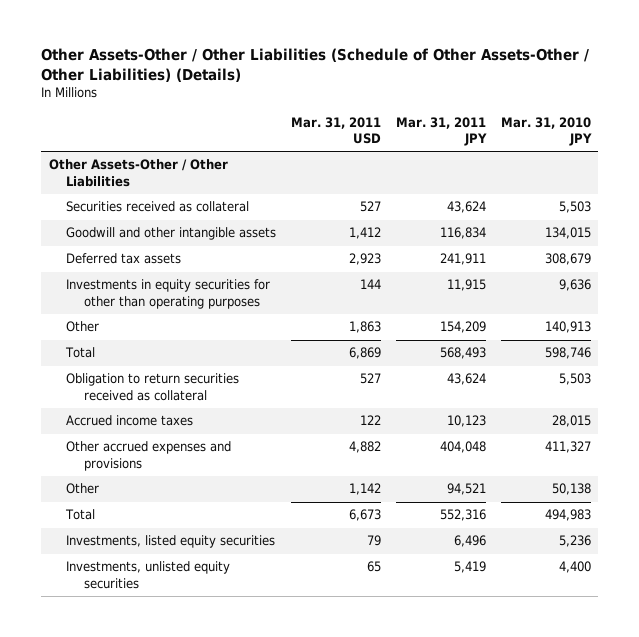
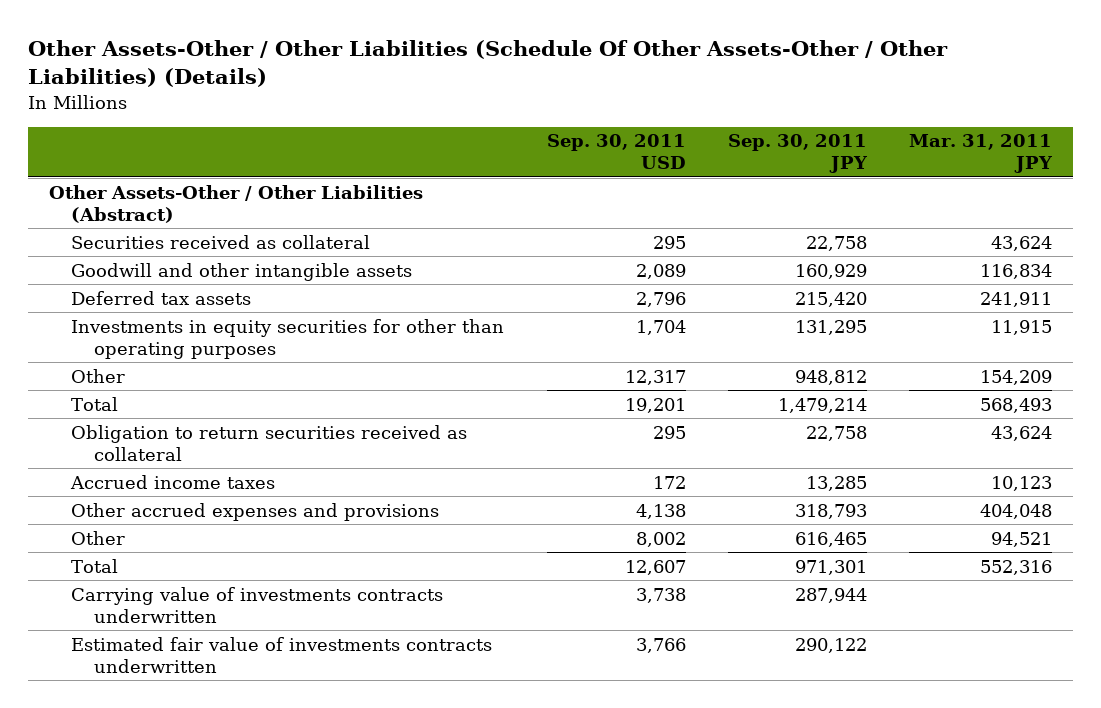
- Other Assets-Other / Other Liabilities (Schedule of Other Assets-Other / Other Liabilities) (Details)
+ Other Assets-Other / Other Liabilities (Schedule Of Other Assets-Other / Other Liabilities) (Details)
- | Mar. 31, 2011 USD | Mar. 31, 2011 JPY | Mar. 31, 2010 JPY
+ | Sep. 30, 2011 USD | Sep. 30, 2011 JPY | Mar. 31, 2011 JPY
- Other Assets-Other / Other Liabilities
+ Other Assets-Other / Other Liabilities (Abstract)
- Investments, listed equity securities | 79 | 6,496 | 5,236
- Investments, unlisted equity securities | 65 | 5,419 | 4,400
+ Carrying value of investments contracts underwritten | 3,738 | 287,944 |
+ Estimated fair value of investments contracts underwritten | 3,766 | 290,122 |

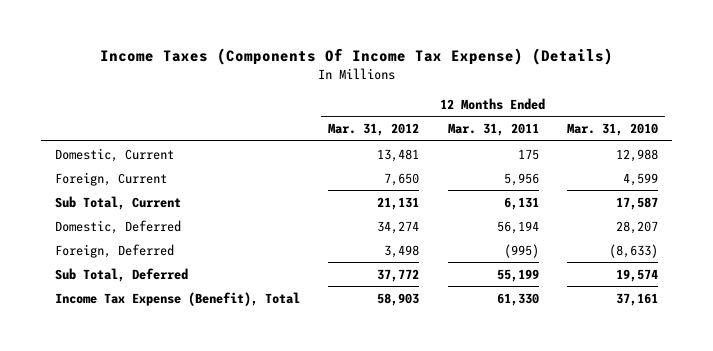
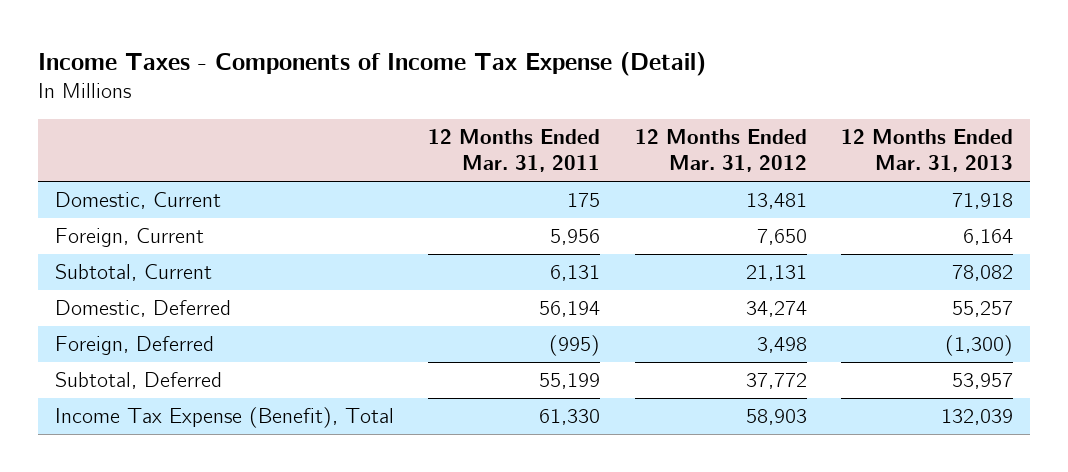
- Income Taxes (Components Of Income Tax Expense) (Details)
+ Income Taxes - Components of Income Tax Expense (Detail)
- | 12 Months Ended Mar. 31, 2012 | 12 Months Ended Mar. 31, 2011 | 12 Months Ended Mar. 31, 2010
+ | 12 Months Ended Mar. 31, 2011 | 12 Months Ended Mar. 31, 2012 | 12 Months Ended Mar. 31, 2013
- Sub Total, Current | 21,131 | 6,131 | 17,587
+ Subtotal, Current | 6,131 | 21,131 | 78,082
- Sub Total, Deferred | 37,772 | 55,199 | 19,574
+ Subtotal, Deferred | 55,199 | 37,772 | 53,957

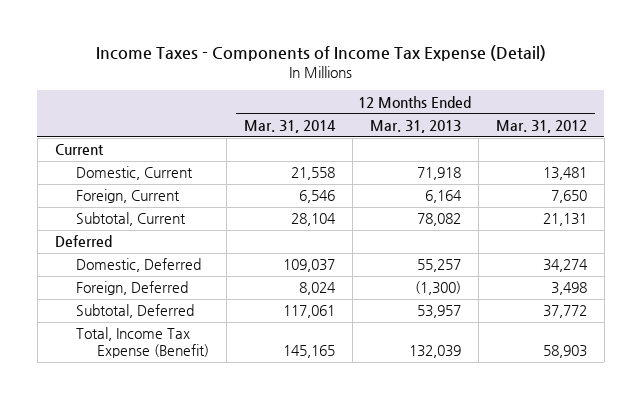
- | 12 Months Ended Mar. 31, 2011 | 12 Months Ended Mar. 31, 2012 | 12 Months Ended Mar. 31, 2013
+ | 12 Months Ended Mar. 31, 2014 | 12 Months Ended Mar. 31, 2013 | 12 Months Ended Mar. 31, 2012
+ Current
+ Deferred
- Income Tax Expense (Benefit), Total | 61,330 | 58,903 | 132,039
+ Total, Income Tax Expense (Benefit) | 145,165 | 132,039 | 58,903

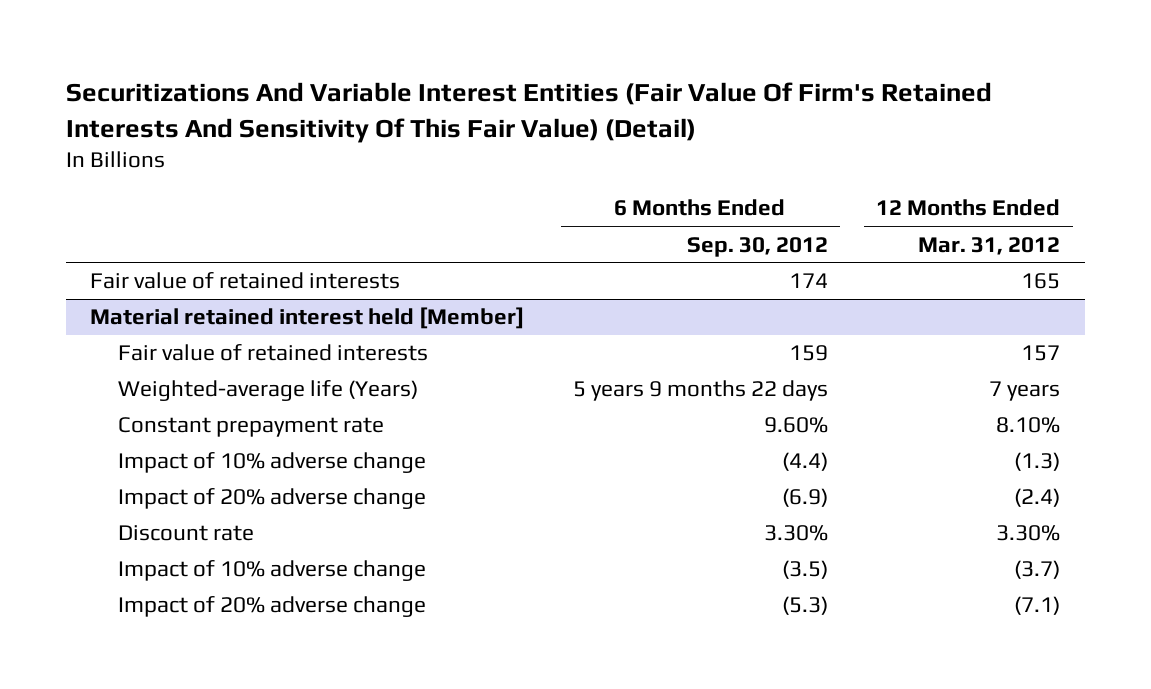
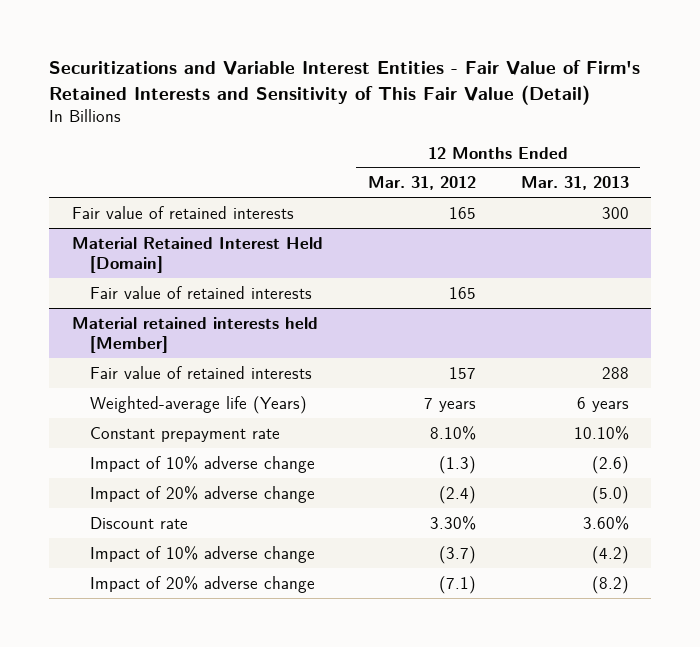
- Securitizations And Variable Interest Entities (Fair Value Of Firm's Retained Interests And Sensitivity Of This Fair Value) (Detail)
+ Securitizations and Variable Interest Entities - Fair Value of Firm's Retained Interests and Sensitivity of This Fair Value (Detail)
- | 6 Months Ended Sep. 30, 2012 | 12 Months Ended Mar. 31, 2012
+ | 12 Months Ended Mar. 31, 2012 | 12 Months Ended Mar. 31, 2013
- Material retained interest held [Member]
+ Material Retained Interest Held [Domain]
+ Fair value of retained interests | 165 |
+ Material retained interests held [Member]

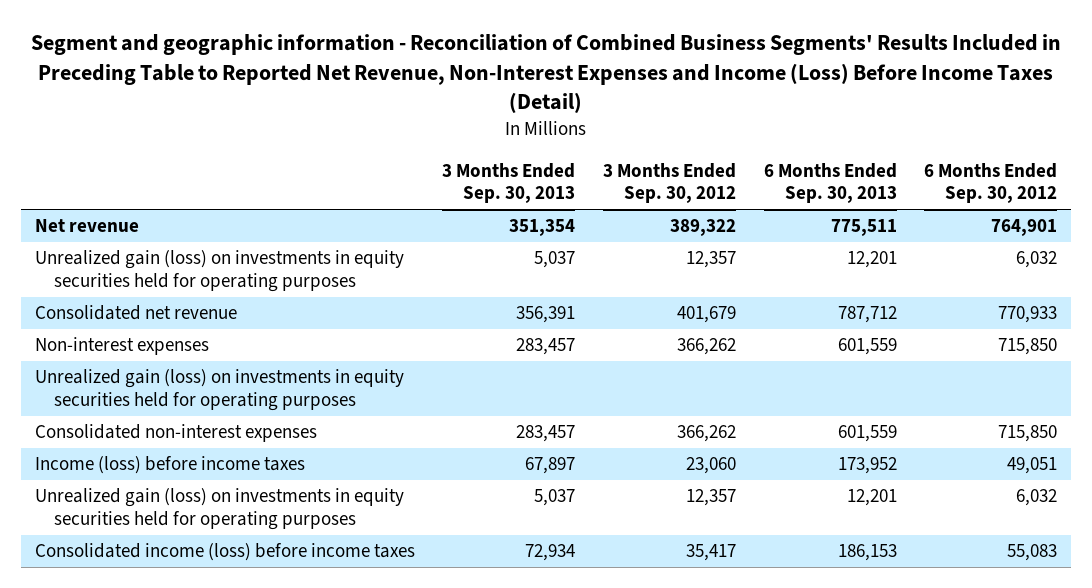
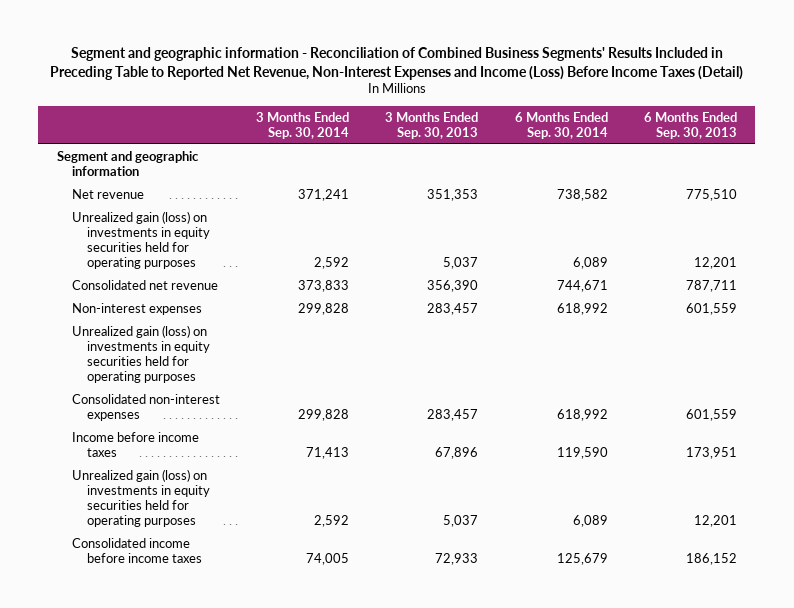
- | 3 Months Ended Sep. 30, 2013 | 3 Months Ended Sep. 30, 2012 | 6 Months Ended Sep. 30, 2013 | 6 Months Ended Sep. 30, 2012
+ | 3 Months Ended Sep. 30, 2014 | 3 Months Ended Sep. 30, 2013 | 6 Months Ended Sep. 30, 2014 | 6 Months Ended Sep. 30, 2013
- Net revenue | 351,354 | 389,322 | 775,511 | 764,901
+ Segment and geographic information
+ Net revenue | 371,241 | 351,353 | 738,582 | 775,510
- Consolidated net revenue | 356,391 | 401,679 | 787,712 | 770,933
+ Consolidated net revenue | 373,833 | 356,390 | 744,671 | 787,711
- Income (loss) before income taxes | 67,897 | 23,060 | 173,952 | 49,051
+ Income before income taxes | 71,413 | 67,896 | 119,590 | 173,951
- Consolidated income (loss) before income taxes | 72,934 | 35,417 | 186,153 | 55,083
+ Consolidated income before income taxes | 74,005 | 72,933 | 125,679 | 186,152

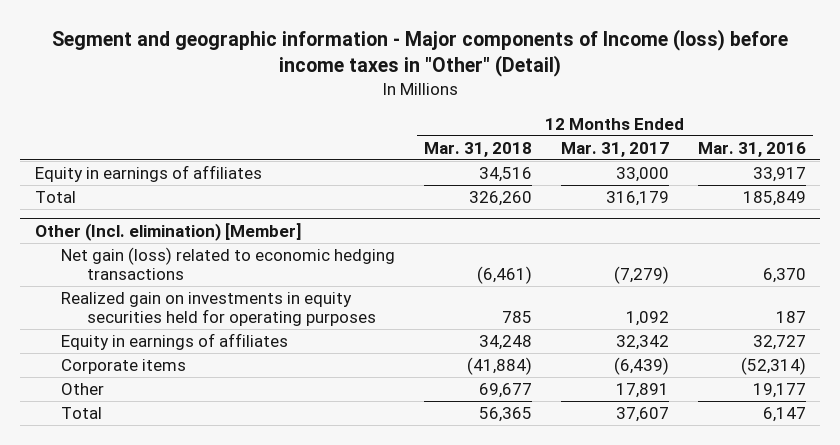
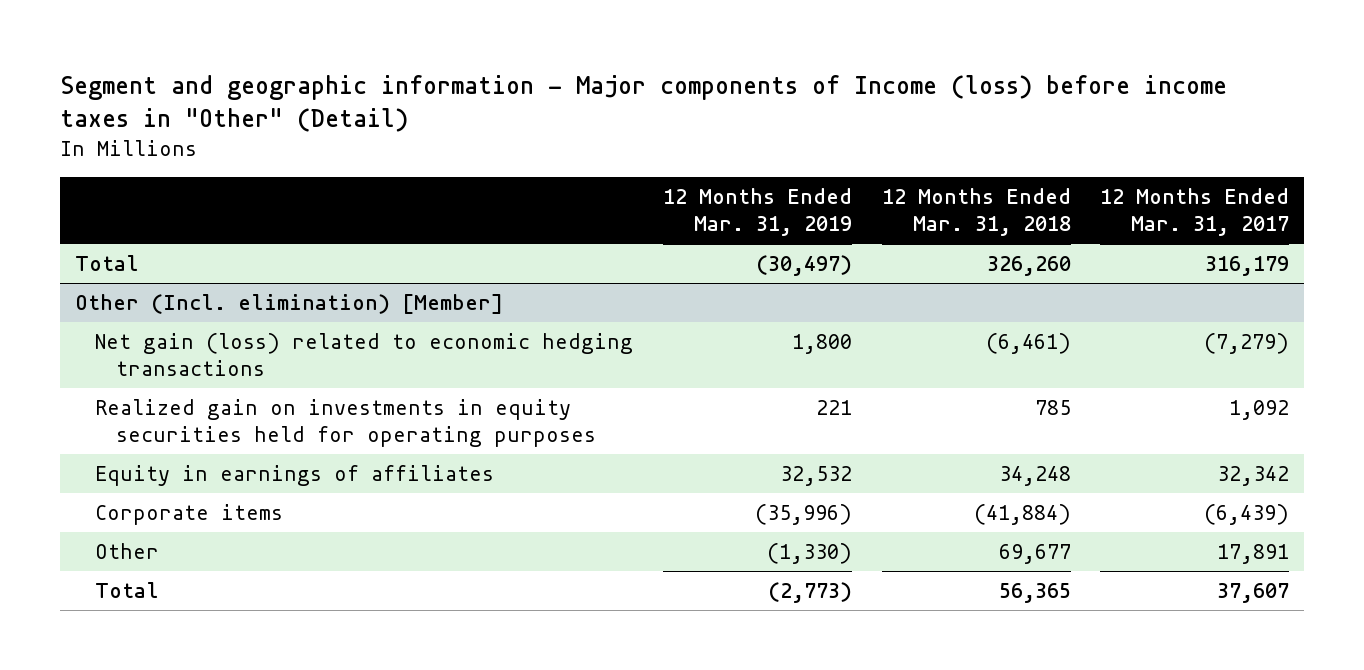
- | 12 Months Ended Mar. 31, 2018 | 12 Months Ended Mar. 31, 2017 | 12 Months Ended Mar. 31, 2016
+ | 12 Months Ended Mar. 31, 2019 | 12 Months Ended Mar. 31, 2018 | 12 Months Ended Mar. 31, 2017
- Equity in earnings of affiliates | 34,516 | 33,000 | 33,917

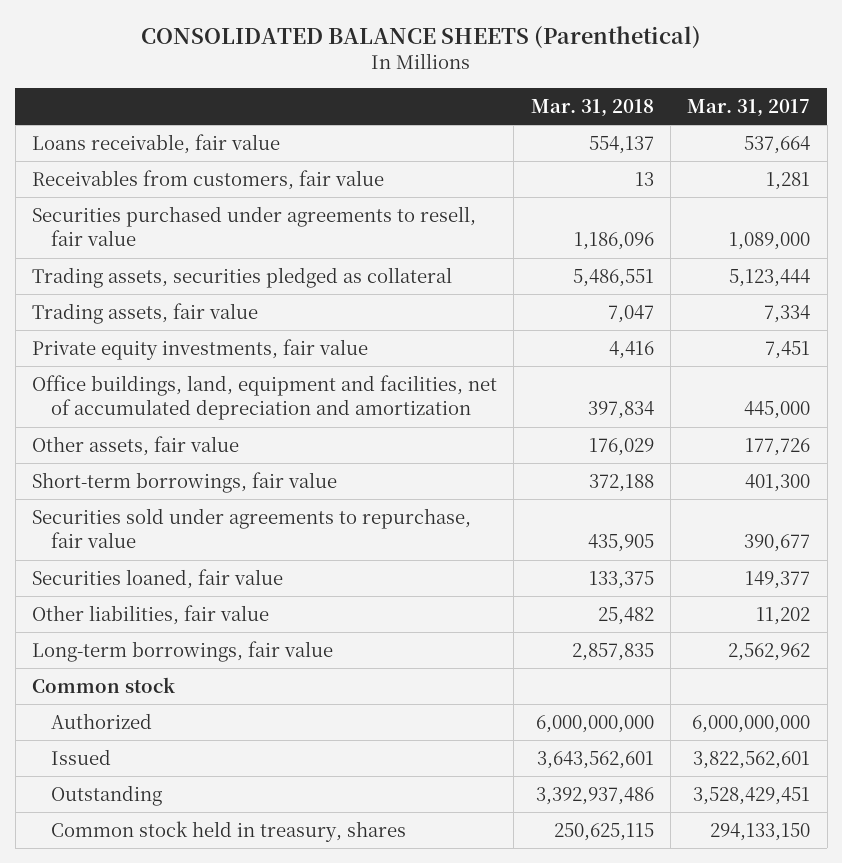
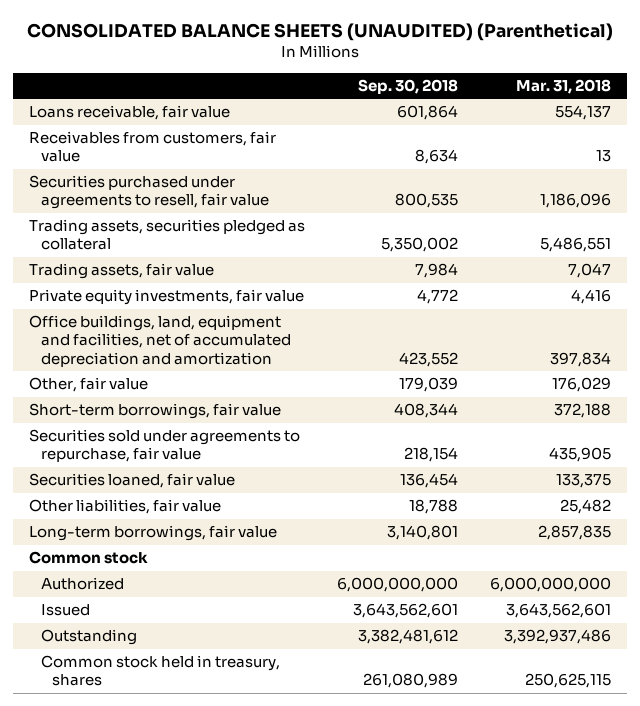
- CONSOLIDATED BALANCE SHEETS (Parenthetical)
+ CONSOLIDATED BALANCE SHEETS (UNAUDITED) (Parenthetical)
- | Mar. 31, 2018 | Mar. 31, 2017
+ | Sep. 30, 2018 | Mar. 31, 2018
- Other assets, fair value | 176,029 | 177,726
+ Other, fair value | 179,039 | 176,029

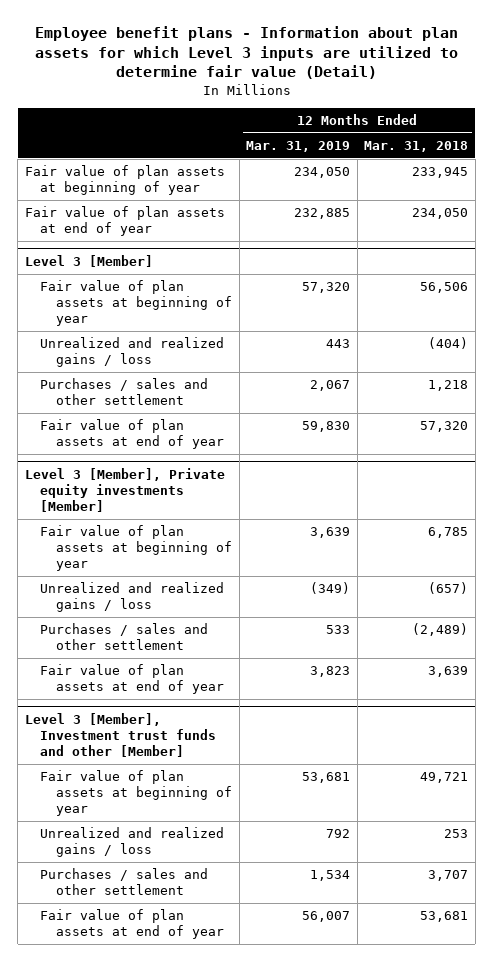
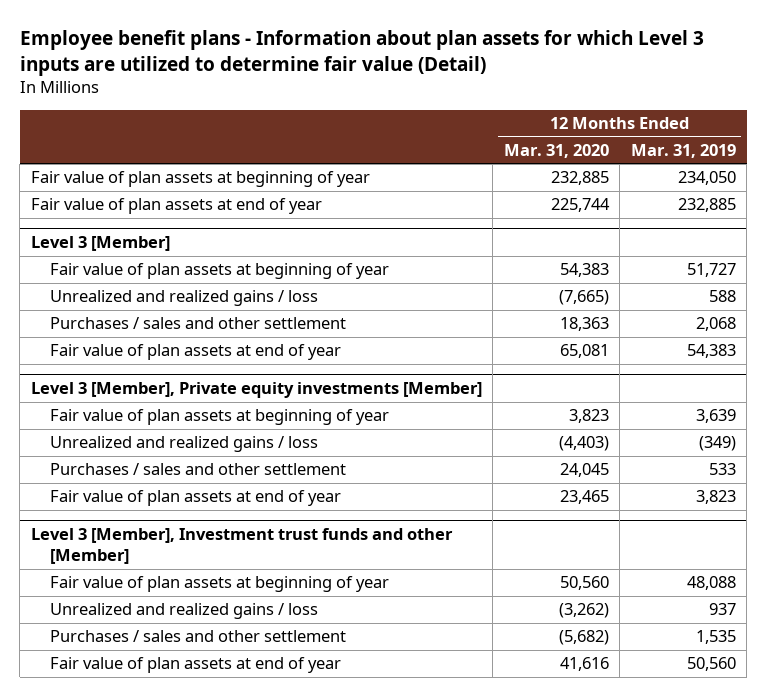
- | 12 Months Ended Mar. 31, 2019 | 12 Months Ended Mar. 31, 2018
+ | 12 Months Ended Mar. 31, 2020 | 12 Months Ended Mar. 31, 2019
@ Level 3 [Member]
- Fair value of plan assets at beginning of year | 57,320 | 56,506
- Unrealized and realized gains / loss | 443 | (404)
- Purchases / sales and other settlement | 2,067 | 1,218
- Fair value of plan assets at end of year | 59,830 | 57,320
+ Fair value of plan assets at beginning of year | 54,383 | 51,727
+ Unrealized and realized gains / loss | (7,665) | 588
+ Purchases / sales and other settlement | 18,363 | 2,068
+ Fair value of plan assets at end of year | 65,081 | 54,383
@ Level 3 [Member], Investment trust funds and other [Member]
- Fair value of plan assets at beginning of year | 53,681 | 49,721
- Unrealized and realized gains / loss | 792 | 253
- Purchases / sales and other settlement | 1,534 | 3,707
- Fair value of plan assets at end of year | 56,007 | 53,681
+ Fair value of plan assets at beginning of year | 50,560 | 48,088
+ Unrealized and realized gains / loss | (3,262) | 937
+ Purchases / sales and other settlement | (5,682) | 1,535
+ Fair value of plan assets at end of year | 41,616 | 50,560

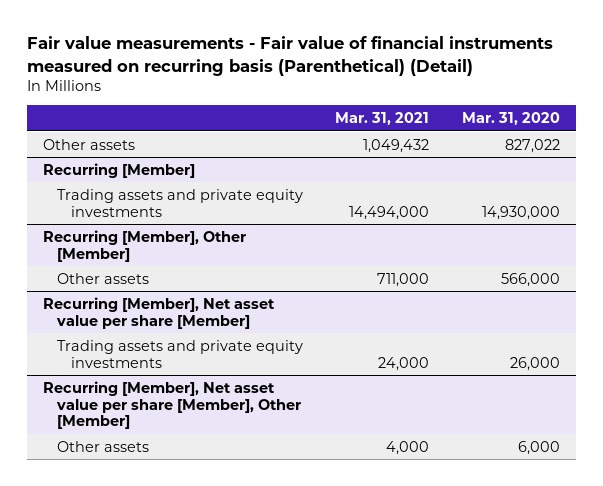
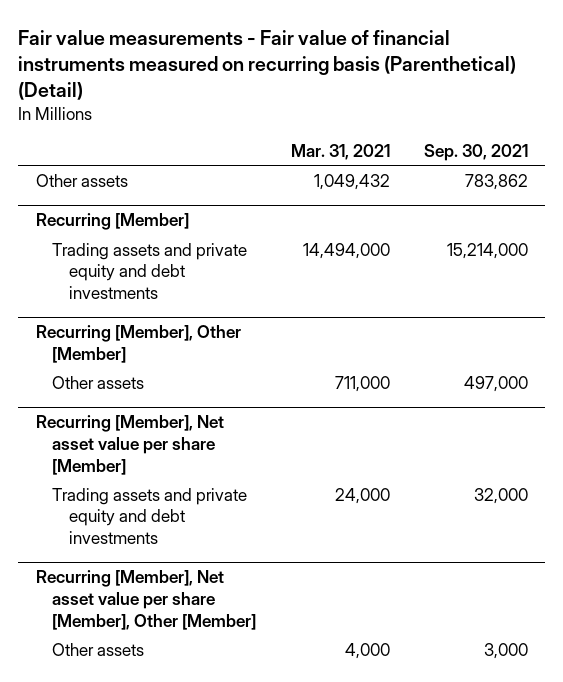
- | Mar. 31, 2021 | Mar. 31, 2020
+ | Mar. 31, 2021 | Sep. 30, 2021
@ Recurring [Member]
- Trading assets and private equity investments | 14,494,000 | 14,930,000
+ Trading assets and private equity and debt investments | 14,494,000 | 15,214,000
@ Recurring [Member], Net asset value per share [Member]
- Trading assets and private equity investments | 24,000 | 26,000
+ Trading assets and private equity and debt investments | 24,000 | 32,000

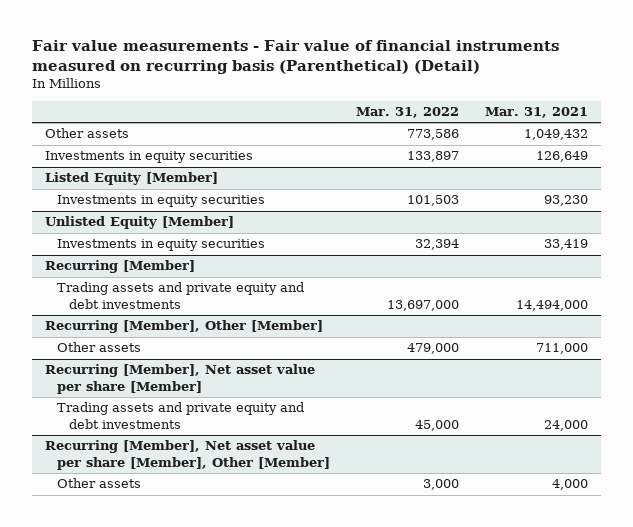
- | Mar. 31, 2021 | Sep. 30, 2021
+ | Mar. 31, 2022 | Mar. 31, 2021
+ Investments in equity securities | 133,897 | 126,649
+ Listed Equity [Member]
+ Investments in equity securities | 101,503 | 93,230
+ Unlisted Equity [Member]
+ Investments in equity securities | 32,394 | 33,419

